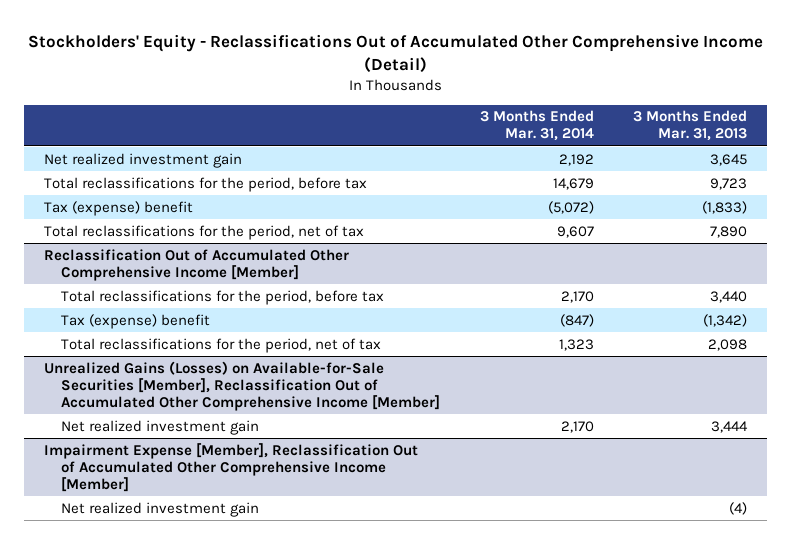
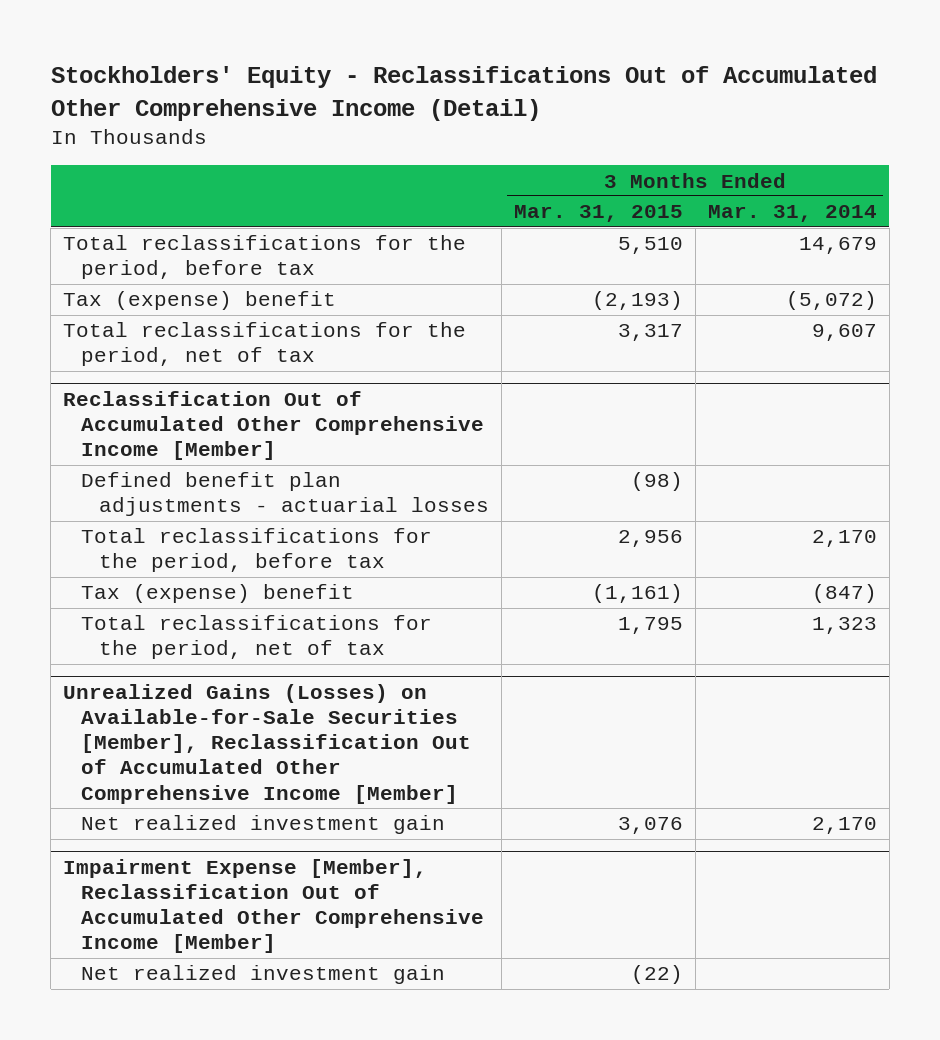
- | 3 Months Ended Mar. 31, 2014 | 3 Months Ended Mar. 31, 2013
+ | 3 Months Ended Mar. 31, 2015 | 3 Months Ended Mar. 31, 2014
- Net realized investment gain | 2,192 | 3,645
@ Reclassification Out of Accumulated Other Comprehensive Income [Member]
+ Defined benefit plan adjustments - actuarial losses | (98) |

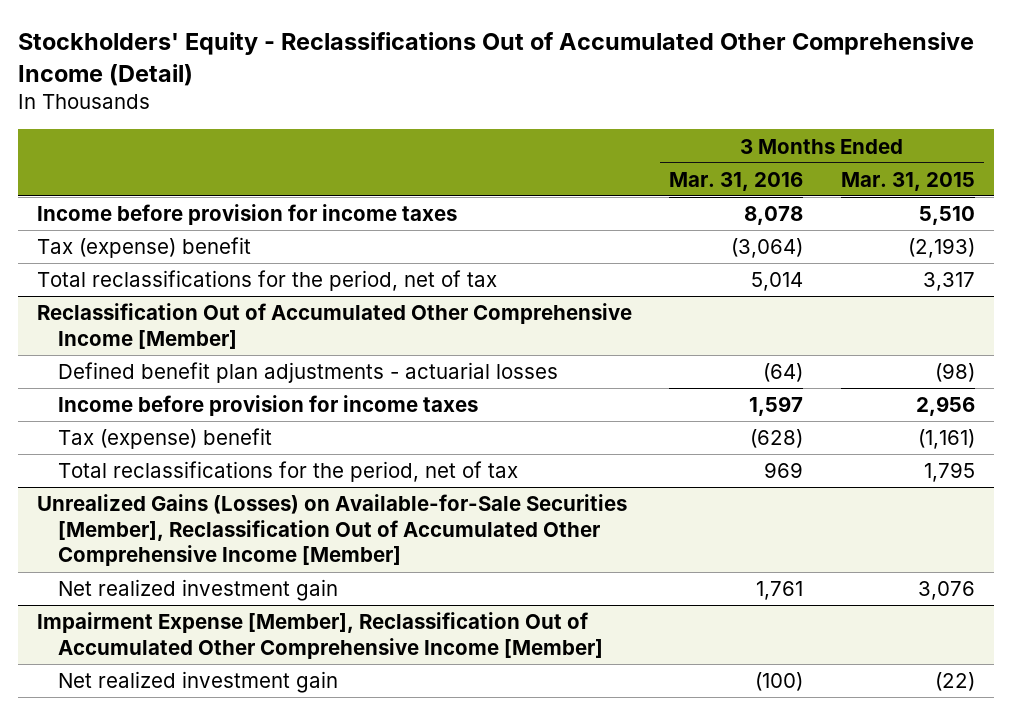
- | 3 Months Ended Mar. 31, 2015 | 3 Months Ended Mar. 31, 2014
+ | 3 Months Ended Mar. 31, 2016 | 3 Months Ended Mar. 31, 2015
- Total reclassifications for the period, before tax | 5,510 | 14,679
+ Income before provision for income taxes | 8,078 | 5,510
@ Reclassification Out of Accumulated Other Comprehensive Income [Member]
- Total reclassifications for the period, before tax | 2,956 | 2,170
+ Income before provision for income taxes | 1,597 | 2,956

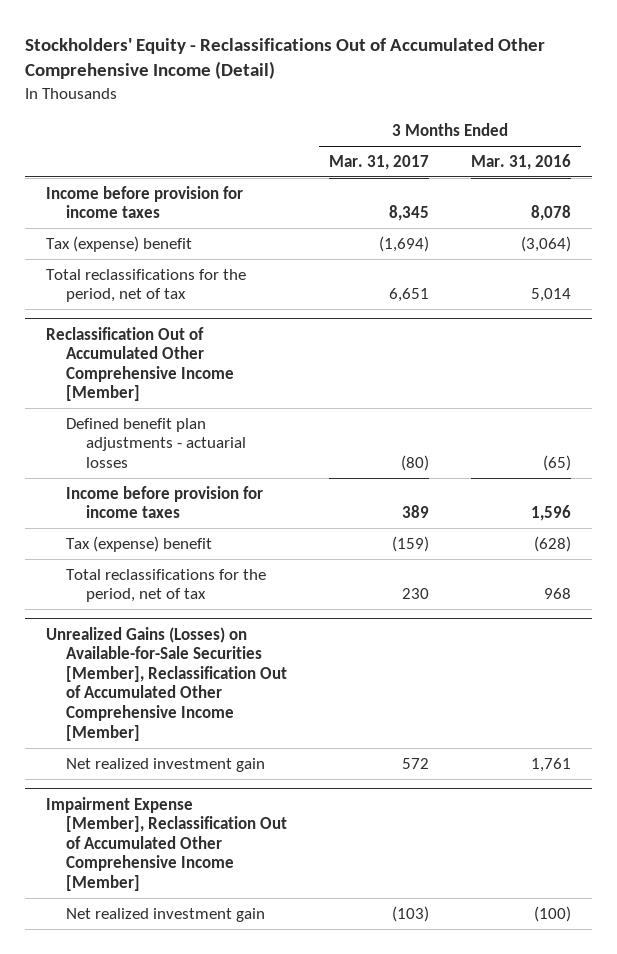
- | 3 Months Ended Mar. 31, 2016 | 3 Months Ended Mar. 31, 2015
+ | 3 Months Ended Mar. 31, 2017 | 3 Months Ended Mar. 31, 2016
@ Reclassification Out of Accumulated Other Comprehensive Income [Member]
- Defined benefit plan adjustments - actuarial losses | (64) | (98)
- Income before provision for income taxes | 1,597 | 2,956
+ Defined benefit plan adjustments - actuarial losses | (80) | (65)
+ Income before provision for income taxes | 389 | 1,596
- Total reclassifications for the period, net of tax | 969 | 1,795
+ Total reclassifications for the period, net of tax | 230 | 968

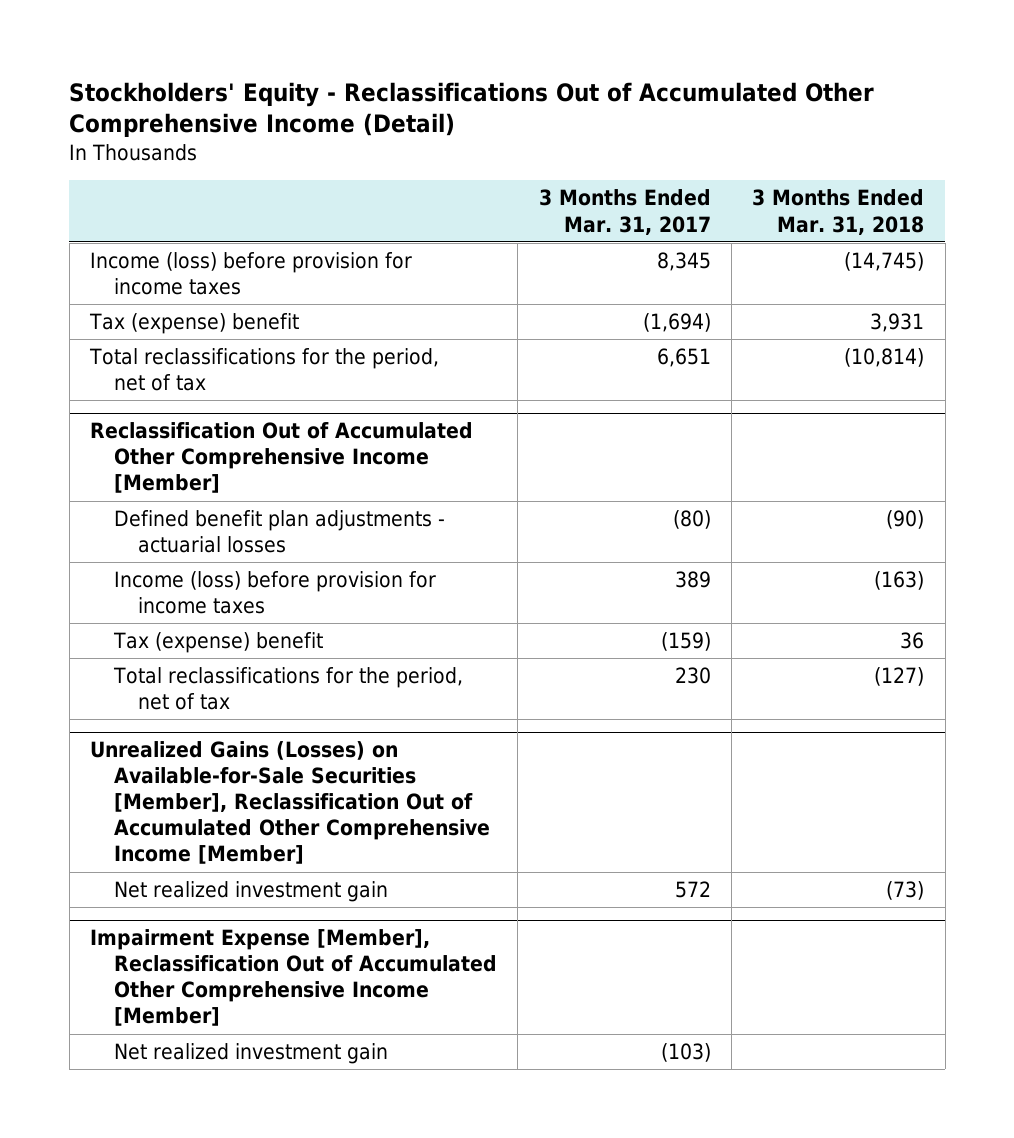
- | 3 Months Ended Mar. 31, 2017 | 3 Months Ended Mar. 31, 2016
+ | 3 Months Ended Mar. 31, 2017 | 3 Months Ended Mar. 31, 2018
- Income before provision for income taxes | 8,345 | 8,078
+ Income (loss) before provision for income taxes | 8,345 | (14,745)
@ Reclassification Out of Accumulated Other Comprehensive Income [Member]
- Income before provision for income taxes | 389 | 1,596
+ Income (loss) before provision for income taxes | 389 | (163)

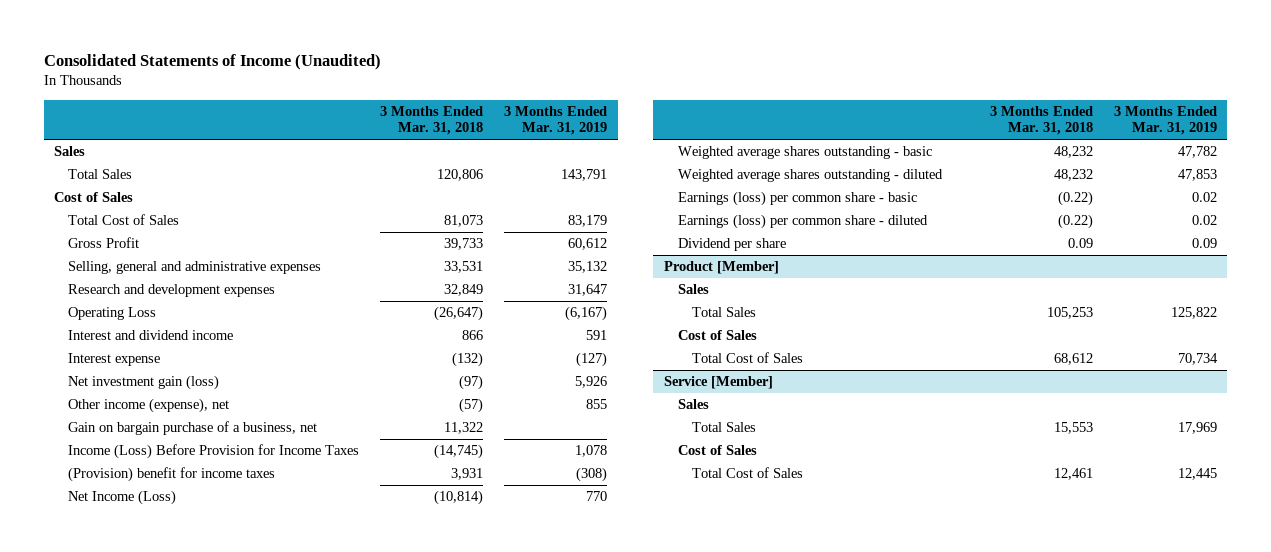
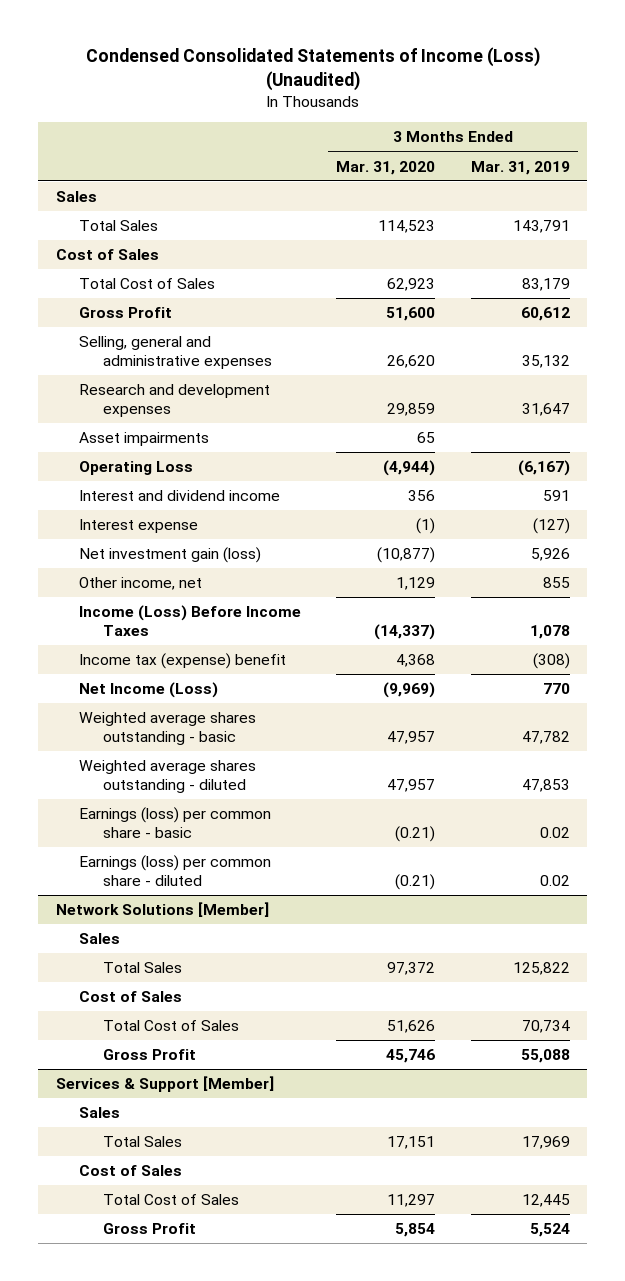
- Consolidated Statements of Income (Unaudited)
+ Condensed Consolidated Statements of Income (Loss) (Unaudited)
- | 3 Months Ended Mar. 31, 2018 | 3 Months Ended Mar. 31, 2019
+ | 3 Months Ended Mar. 31, 2020 | 3 Months Ended Mar. 31, 2019
+ Asset impairments | 65 |
- Other income (expense), net | (57) | 855
- Gain on bargain purchase of a business, net | 11,322 |
- Income (Loss) Before Provision for Income Taxes | (14,745) | 1,078
- (Provision) benefit for income taxes | 3,931 | (308)
+ Other income, net | 1,129 | 855
+ Income (Loss) Before Income Taxes | (14,337) | 1,078
+ Income tax (expense) benefit | 4,368 | (308)
- Dividend per share | 0.09 | 0.09
- Product [Member]
+ Network Solutions [Member]
- Service [Member]
+ Gross Profit | 45,746 | 55,088
+ Services & Support [Member]
+ Gross Profit | 5,854 | 5,524

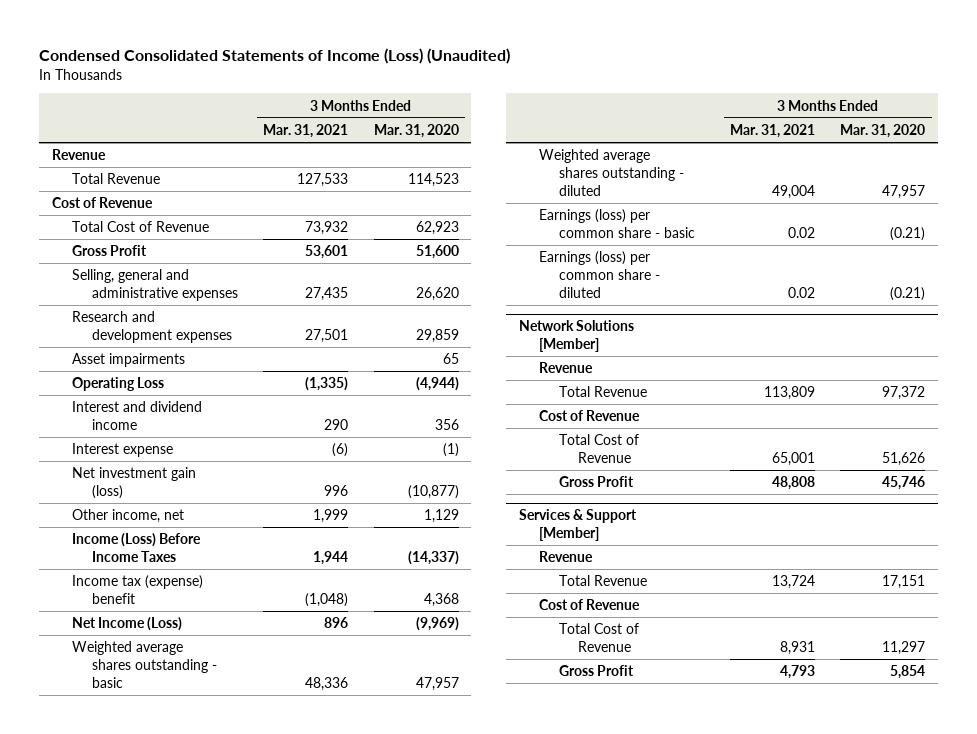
- | 3 Months Ended Mar. 31, 2020 | 3 Months Ended Mar. 31, 2019
+ | 3 Months Ended Mar. 31, 2021 | 3 Months Ended Mar. 31, 2020
- Sales
- Total Sales | 114,523 | 143,791
- Cost of Sales
- Total Cost of Sales | 62,923 | 83,179
+ Revenue
+ Total Revenue | 127,533 | 114,523
+ Cost of Revenue
+ Total Cost of Revenue | 73,932 | 62,923
@ Network Solutions [Member]
- Sales
- Total Sales | 97,372 | 125,822
- Cost of Sales
- Total Cost of Sales | 51,626 | 70,734
+ Revenue
+ Total Revenue | 113,809 | 97,372
+ Cost of Revenue
+ Total Cost of Revenue | 65,001 | 51,626
@ Services & Support [Member]
- Sales
- Total Sales | 17,151 | 17,969
- Cost of Sales
- Total Cost of Sales | 11,297 | 12,445
+ Revenue
+ Total Revenue | 13,724 | 17,151
+ Cost of Revenue
+ Total Cost of Revenue | 8,931 | 11,297

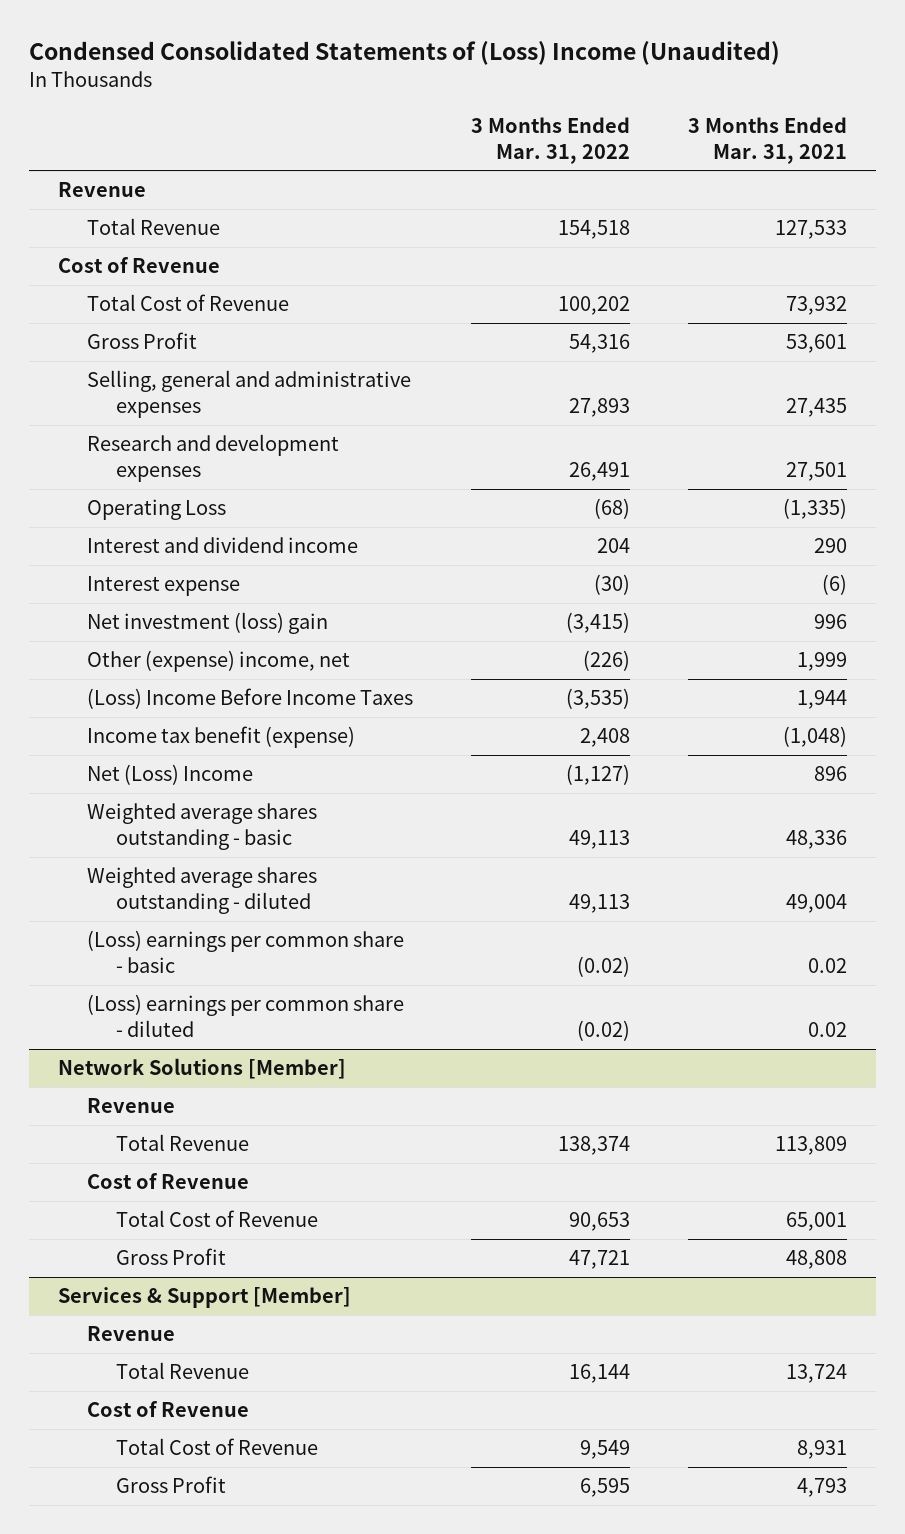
- Condensed Consolidated Statements of Income (Loss) (Unaudited)
+ Condensed Consolidated Statements of (Loss) Income (Unaudited)
- | 3 Months Ended Mar. 31, 2021 | 3 Months Ended Mar. 31, 2020
+ | 3 Months Ended Mar. 31, 2022 | 3 Months Ended Mar. 31, 2021
- Asset impairments | | 65
- Net investment gain (loss) | 996 | (10,877)
- Other income, net | 1,999 | 1,129
- Income (Loss) Before Income Taxes | 1,944 | (14,337)
- Income tax (expense) benefit | (1,048) | 4,368
- Net Income (Loss) | 896 | (9,969)
+ Net investment (loss) gain | (3,415) | 996
+ Other (expense) income, net | (226) | 1,999
+ (Loss) Income Before Income Taxes | (3,535) | 1,944
+ Income tax benefit (expense) | 2,408 | (1,048)
+ Net (Loss) Income | (1,127) | 896
- Earnings (loss) per common share - basic | 0.02 | (0.21)
- Earnings (loss) per common share - diluted | 0.02 | (0.21)
+ (Loss) earnings per common share - basic | (0.02) | 0.02
+ (Loss) earnings per common share - diluted | (0.02) | 0.02

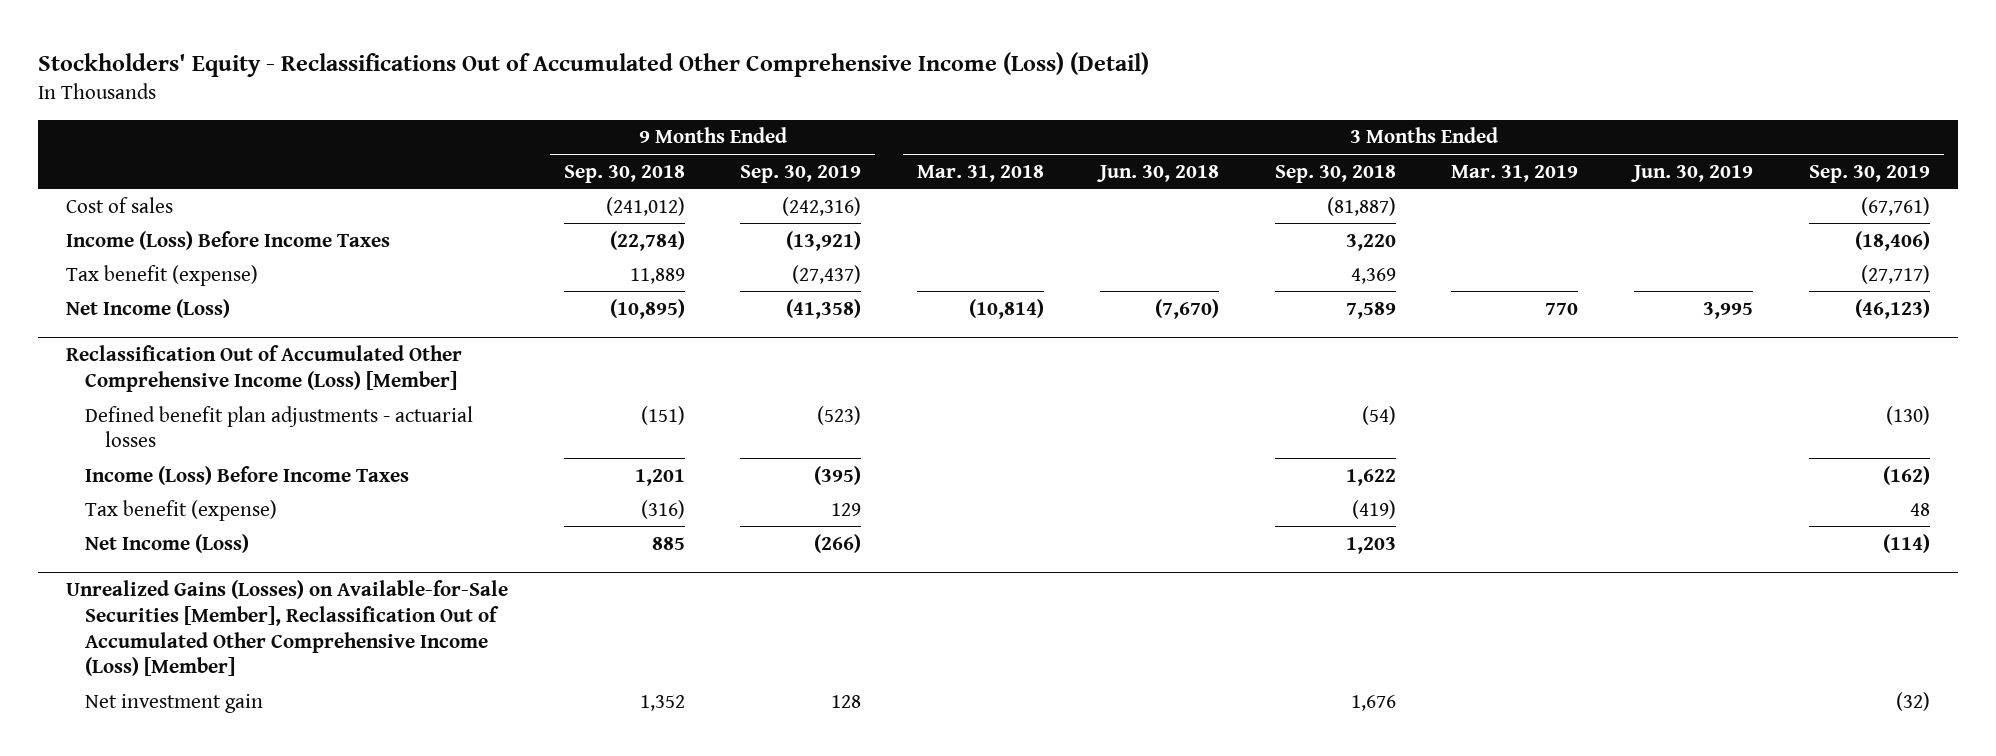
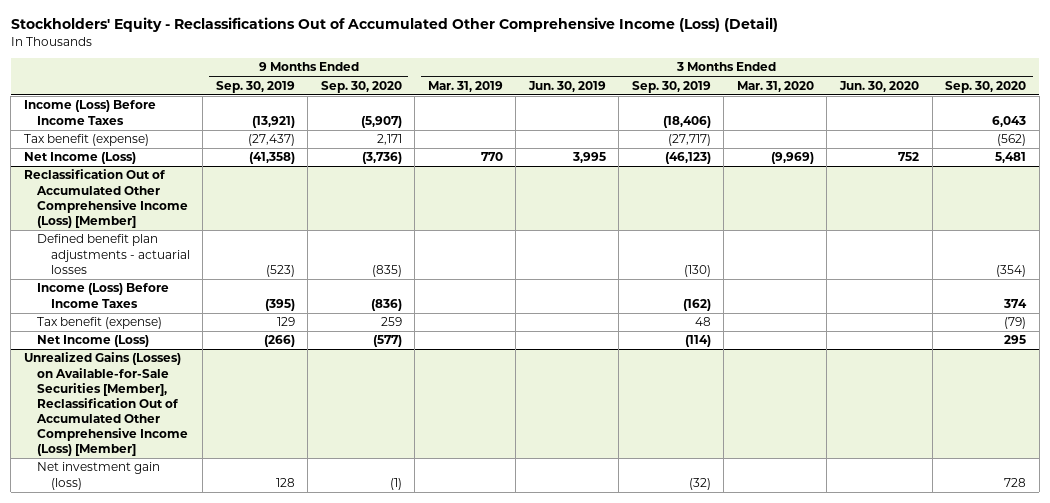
- | 9 Months Ended Sep. 30, 2018 | 9 Months Ended Sep. 30, 2019 | 3 Months Ended Mar. 31, 2018 | 3 Months Ended Jun. 30, 2018 | 3 Months Ended Sep. 30, 2018 | 3 Months Ended Mar. 31, 2019 | 3 Months Ended Jun. 30, 2019 | 3 Months Ended Sep. 30, 2019
+ | 9 Months Ended Sep. 30, 2019 | 9 Months Ended Sep. 30, 2020 | 3 Months Ended Mar. 31, 2019 | 3 Months Ended Jun. 30, 2019 | 3 Months Ended Sep. 30, 2019 | 3 Months Ended Mar. 31, 2020 | 3 Months Ended Jun. 30, 2020 | 3 Months Ended Sep. 30, 2020
- Cost of sales | (241,012) | (242,316) | | | (81,887) | | | (67,761)
@ Unrealized Gains (Losses) on Available-for-Sale Securities [Member], Reclassification Out of Accumulated Other Comprehensive Income (Loss) [Member]
- Net investment gain | 1,352 | 128 | | | 1,676 | | | (32)
+ Net investment gain (loss) | 128 | (1) | | | (32) | | | 728

